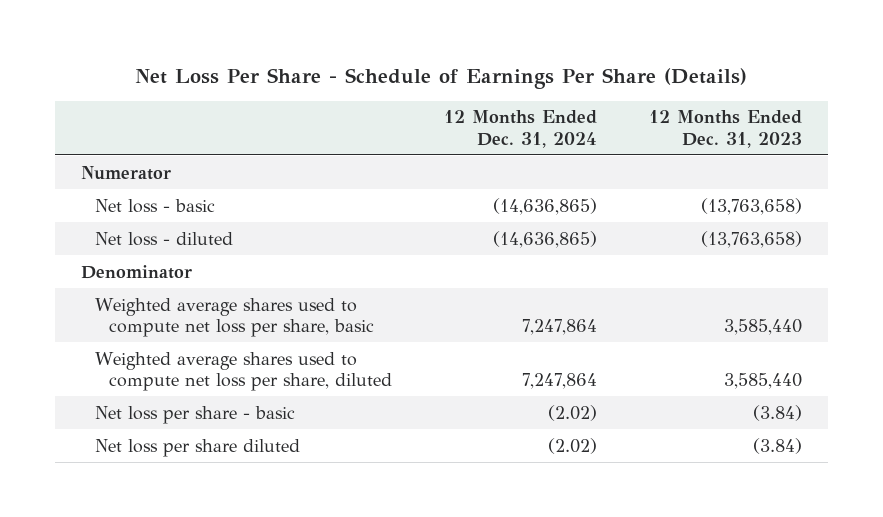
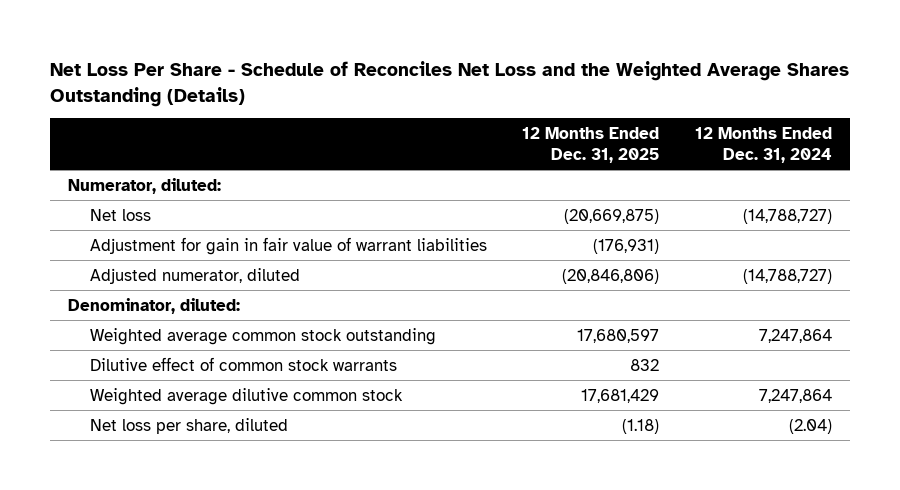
- Net Loss Per Share - Schedule of Earnings Per Share (Details)
+ Net Loss Per Share - Schedule of Reconciles Net Loss and the Weighted Average Shares Outstanding (Details)
- | 12 Months Ended Dec. 31, 2024 | 12 Months Ended Dec. 31, 2023
+ | 12 Months Ended Dec. 31, 2025 | 12 Months Ended Dec. 31, 2024
- Numerator
- Net loss - basic | (14,636,865) | (13,763,658)
- Net loss - diluted | (14,636,865) | (13,763,658)
- Denominator
- Weighted average shares used to compute net loss per share, basic | 7,247,864 | 3,585,440
- Weighted average shares used to compute net loss per share, diluted | 7,247,864 | 3,585,440
- Net loss per share - basic | (2.02) | (3.84)
- Net loss per share diluted | (2.02) | (3.84)
+ Numerator, diluted:
+ Net loss | (20,669,875) | (14,788,727)
+ Adjustment for gain in fair value of warrant liabilities | (176,931) |
+ Adjusted numerator, diluted | (20,846,806) | (14,788,727)
+ Denominator, diluted:
+ Weighted average common stock outstanding | 17,680,597 | 7,247,864
+ Dilutive effect of common stock warrants | 832 |
+ Weighted average dilutive common stock | 17,681,429 | 7,247,864
+ Net loss per share, diluted | (1.18) | (2.04)

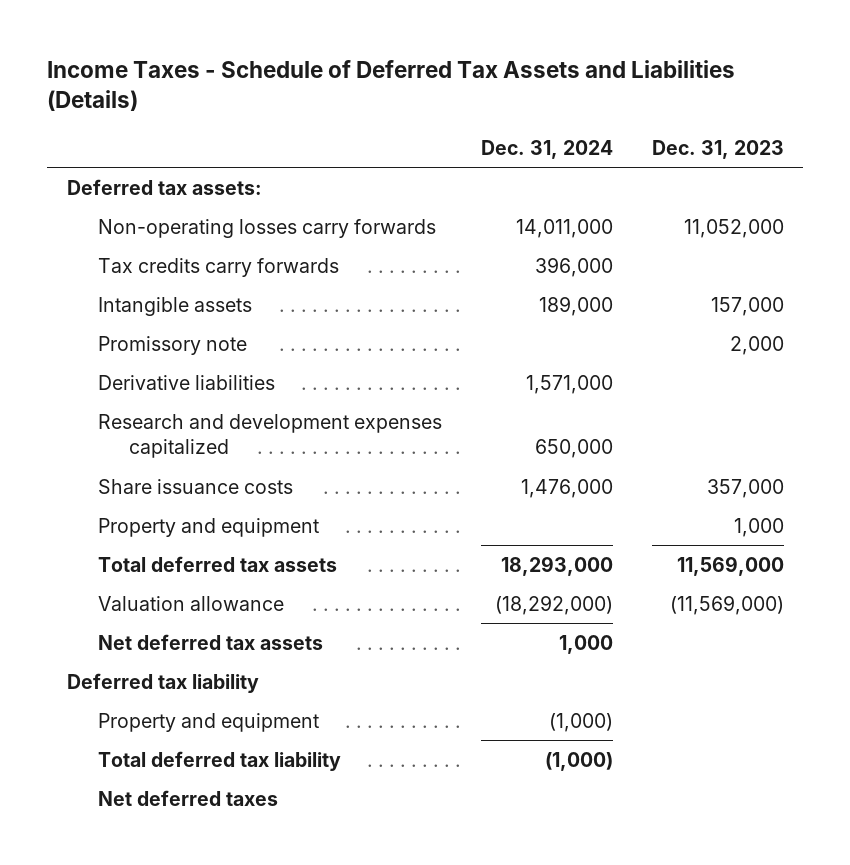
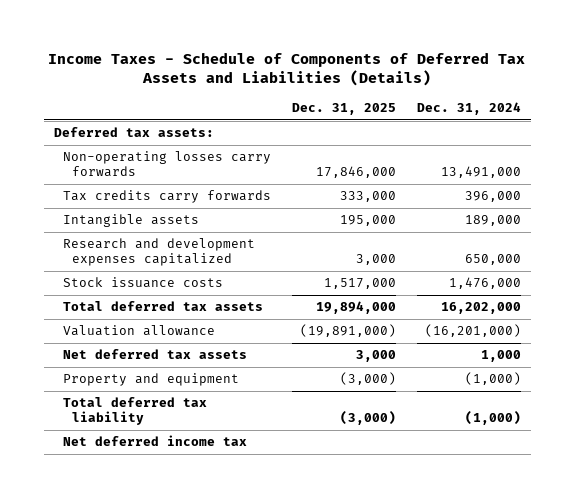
- Income Taxes - Schedule of Deferred Tax Assets and Liabilities (Details)
+ Income Taxes - Schedule of Components of Deferred Tax Assets and Liabilities (Details)
- | Dec. 31, 2024 | Dec. 31, 2023
+ | Dec. 31, 2025 | Dec. 31, 2024
- Non-operating losses carry forwards | 14,011,000 | 11,052,000
+ Non-operating losses carry forwards | 17,846,000 | 13,491,000
- Promissory note | | 2,000
- Derivative liabilities | 1,571,000 |
- Share issuance costs | 1,476,000 | 357,000
- Property and equipment | | 1,000
- Total deferred tax assets | 18,293,000 | 11,569,000
- Valuation allowance | (18,292,000) | (11,569,000)
+ Stock issuance costs | 1,517,000 | 1,476,000
+ Total deferred tax assets | 19,894,000 | 16,202,000
+ Valuation allowance | (19,891,000) | (16,201,000)
- Deferred tax liability
- Net deferred taxes
+ Net deferred income tax

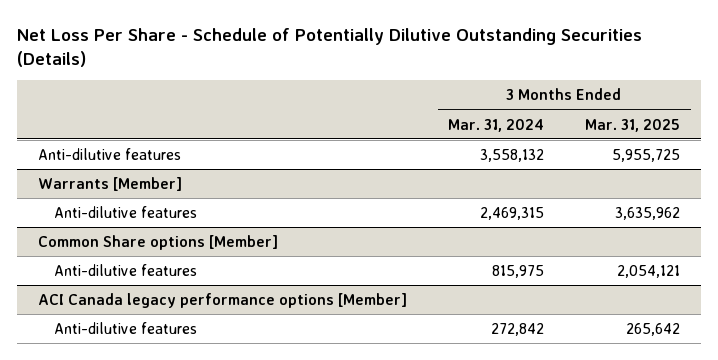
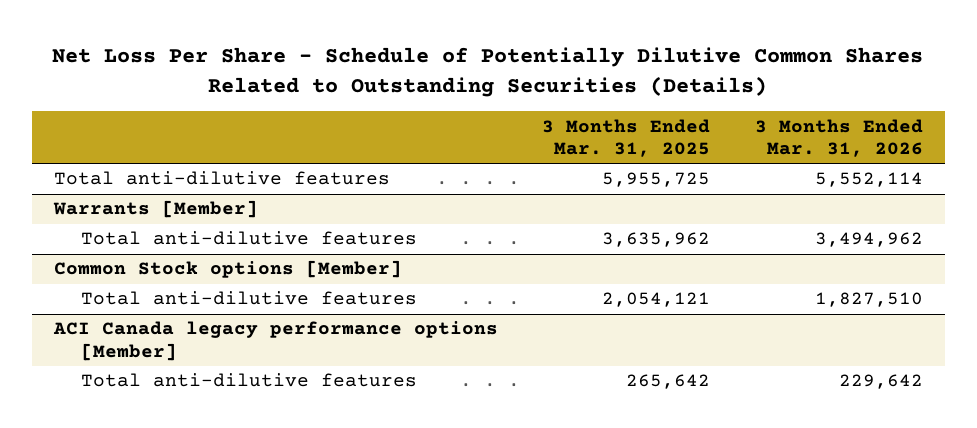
- Net Loss Per Share - Schedule of Potentially Dilutive Outstanding Securities (Details)
+ Net Loss Per Share - Schedule of Potentially Dilutive Common Shares Related to Outstanding Securities (Details)
- | 3 Months Ended Mar. 31, 2024 | 3 Months Ended Mar. 31, 2025
+ | 3 Months Ended Mar. 31, 2025 | 3 Months Ended Mar. 31, 2026
- Anti-dilutive features | 3,558,132 | 5,955,725
+ Total anti-dilutive features | 5,955,725 | 5,552,114
@ Warrants [Member]
- Anti-dilutive features | 2,469,315 | 3,635,962
- Common Share options [Member]
- Anti-dilutive features | 815,975 | 2,054,121
@ Warrants [Member]
+ Total anti-dilutive features | 3,635,962 | 3,494,962
+ Common Stock options [Member]
+ Total anti-dilutive features | 2,054,121 | 1,827,510
@ ACI Canada legacy performance options [Member]
- Anti-dilutive features | 272,842 | 265,642
+ Total anti-dilutive features | 265,642 | 229,642

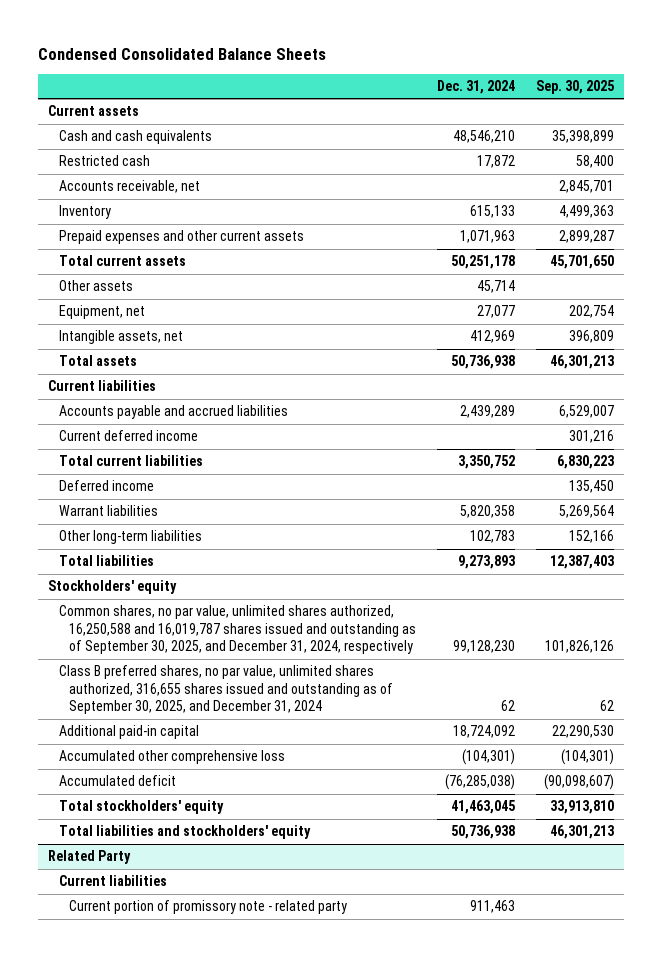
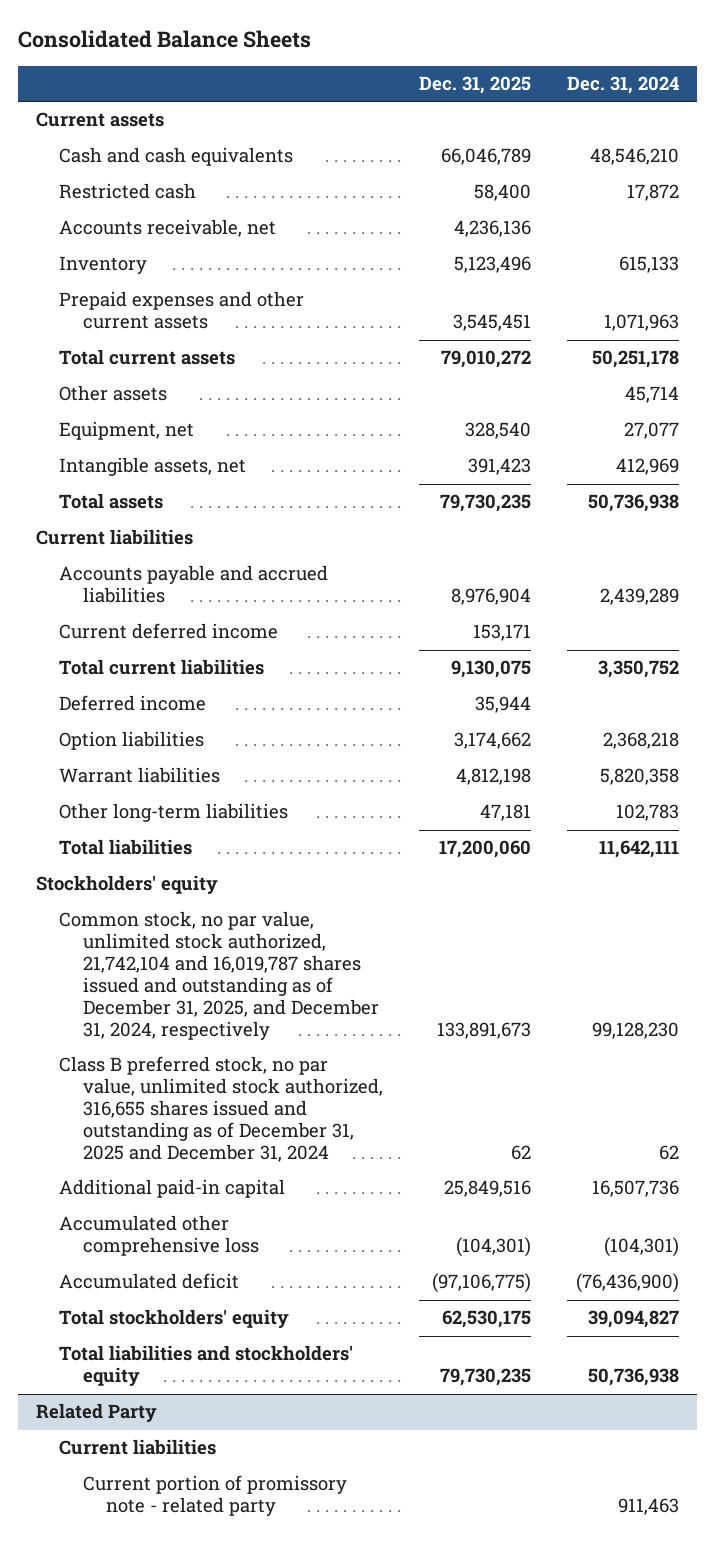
- Condensed Consolidated Balance Sheets
+ Consolidated Balance Sheets
- | Dec. 31, 2024 | Sep. 30, 2025
+ | Dec. 31, 2025 | Dec. 31, 2024
+ Option liabilities | 3,174,662 | 2,368,218
- Total liabilities | 9,273,893 | 12,387,403
+ Total liabilities | 17,200,060 | 11,642,111
- Common shares, no par value, unlimited shares authorized, 16,250,588 and 16,019,787 shares issued and outstanding as of September 30, 2025, and December 31, 2024, respectively | 99,128,230 | 101,826,126
- Class B preferred shares, no par value, unlimited shares authorized, 316,655 shares issued and outstanding as of September 30, 2025, and December 31, 2024 | 62 | 62
- Additional paid-in capital | 18,724,092 | 22,290,530
+ Common stock, no par value, unlimited stock authorized, 21,742,104 and 16,019,787 shares issued and outstanding as of December 31, 2025, and December 31, 2024, respectively | 133,891,673 | 99,128,230
+ Class B preferred stock, no par value, unlimited stock authorized, 316,655 shares issued and outstanding as of December 31, 2025 and December 31, 2024 | 62 | 62
+ Additional paid-in capital | 25,849,516 | 16,507,736
- Accumulated deficit | (76,285,038) | (90,098,607)
- Total stockholders' equity | 41,463,045 | 33,913,810
+ Accumulated deficit | (97,106,775) | (76,436,900)
+ Total stockholders' equity | 62,530,175 | 39,094,827

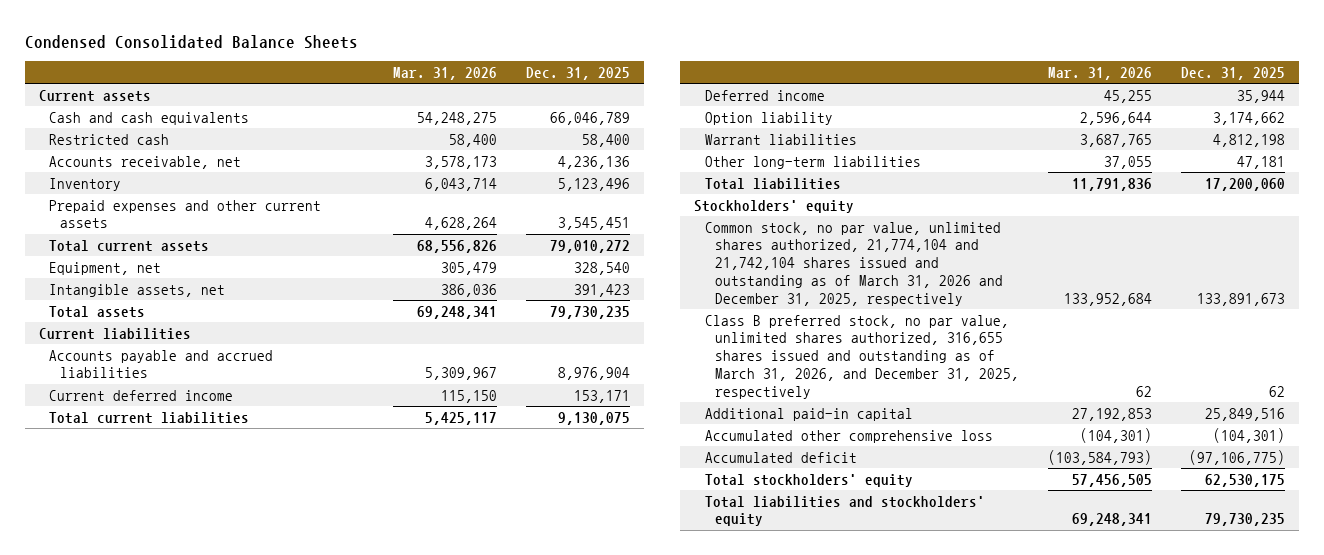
- Consolidated Balance Sheets
+ Condensed Consolidated Balance Sheets
- | Dec. 31, 2025 | Dec. 31, 2024
+ | Mar. 31, 2026 | Dec. 31, 2025
- Other assets | | 45,714
- Option liabilities | 3,174,662 | 2,368,218
+ Option liability | 2,596,644 | 3,174,662
- Common stock, no par value, unlimited stock authorized, 21,742,104 and 16,019,787 shares issued and outstanding as of December 31, 2025, and December 31, 2024, respectively | 133,891,673 | 99,128,230
- Class B preferred stock, no par value, unlimited stock authorized, 316,655 shares issued and outstanding as of December 31, 2025 and December 31, 2024 | 62 | 62
+ Common stock, no par value, unlimited shares authorized, 21,774,104 and 21,742,104 shares issued and outstanding as of March 31, 2026 and December 31, 2025, respectively | 133,952,684 | 133,891,673
+ Class B preferred stock, no par value, unlimited shares authorized, 316,655 shares issued and outstanding as of March 31, 2026, and December 31, 2025, respectively | 62 | 62
- Related Party
- Current liabilities
- Current portion of promissory note - related party | | 911,463

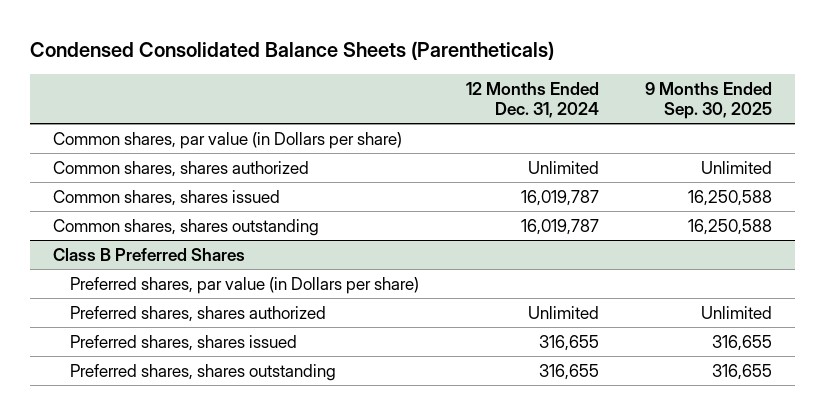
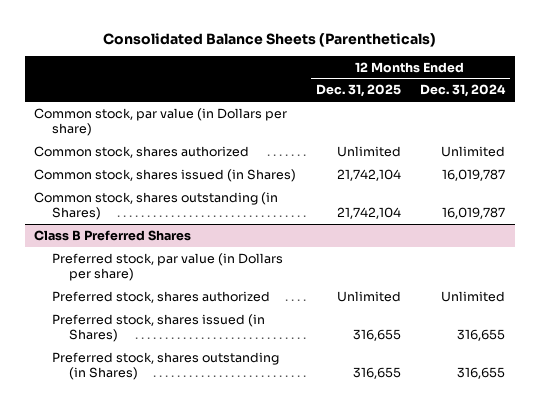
- Condensed Consolidated Balance Sheets (Parentheticals)
+ Consolidated Balance Sheets (Parentheticals)
- | 12 Months Ended Dec. 31, 2024 | 9 Months Ended Sep. 30, 2025
+ | 12 Months Ended Dec. 31, 2025 | 12 Months Ended Dec. 31, 2024
- Common shares, par value (in Dollars per share)
- Common shares, shares authorized | Unlimited | Unlimited
- Common shares, shares issued | 16,019,787 | 16,250,588
- Common shares, shares outstanding | 16,019,787 | 16,250,588
+ Common stock, par value (in Dollars per share)
+ Common stock, shares authorized | Unlimited | Unlimited
+ Common stock, shares issued (in Shares) | 21,742,104 | 16,019,787
+ Common stock, shares outstanding (in Shares) | 21,742,104 | 16,019,787
@ Class B Preferred Shares
- Preferred shares, par value (in Dollars per share)
- Preferred shares, shares authorized | Unlimited | Unlimited
- Preferred shares, shares issued | 316,655 | 316,655
- Preferred shares, shares outstanding | 316,655 | 316,655
+ Preferred stock, par value (in Dollars per share)
+ Preferred stock, shares authorized | Unlimited | Unlimited
+ Preferred stock, shares issued (in Shares) | 316,655 | 316,655
+ Preferred stock, shares outstanding (in Shares) | 316,655 | 316,655

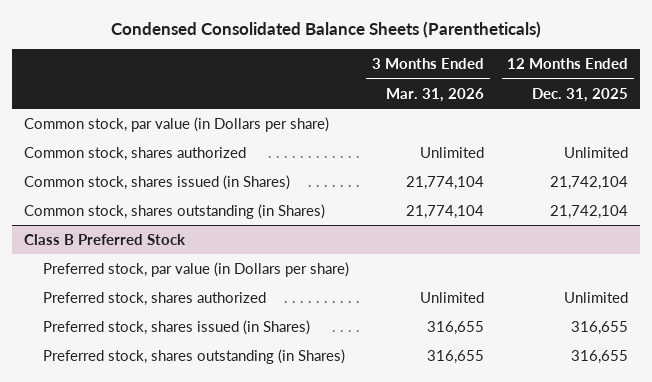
- Consolidated Balance Sheets (Parentheticals)
+ Condensed Consolidated Balance Sheets (Parentheticals)
- | 12 Months Ended Dec. 31, 2025 | 12 Months Ended Dec. 31, 2024
+ | 3 Months Ended Mar. 31, 2026 | 12 Months Ended Dec. 31, 2025
- Class B Preferred Shares
+ Class B Preferred Stock

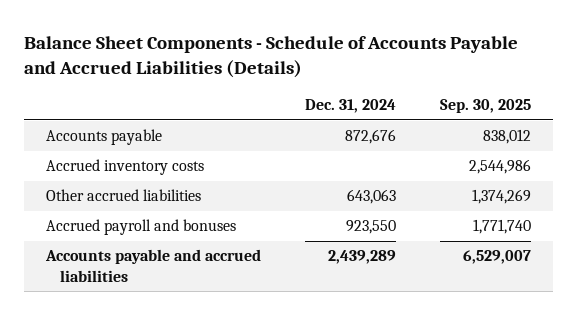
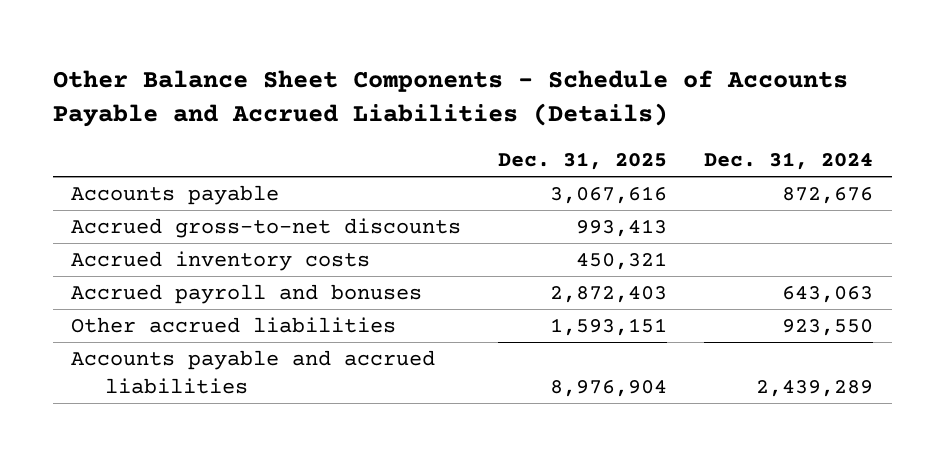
- Balance Sheet Components - Schedule of Accounts Payable and Accrued Liabilities (Details)
+ Other Balance Sheet Components - Schedule of Accounts Payable and Accrued Liabilities (Details)
- | Dec. 31, 2024 | Sep. 30, 2025
+ | Dec. 31, 2025 | Dec. 31, 2024
+ Accrued gross-to-net discounts | 993,413 |
- Other accrued liabilities | 643,063 | 1,374,269
- Accrued payroll and bonuses | 923,550 | 1,771,740
+ Accrued payroll and bonuses | 2,872,403 | 643,063
+ Other accrued liabilities | 1,593,151 | 923,550

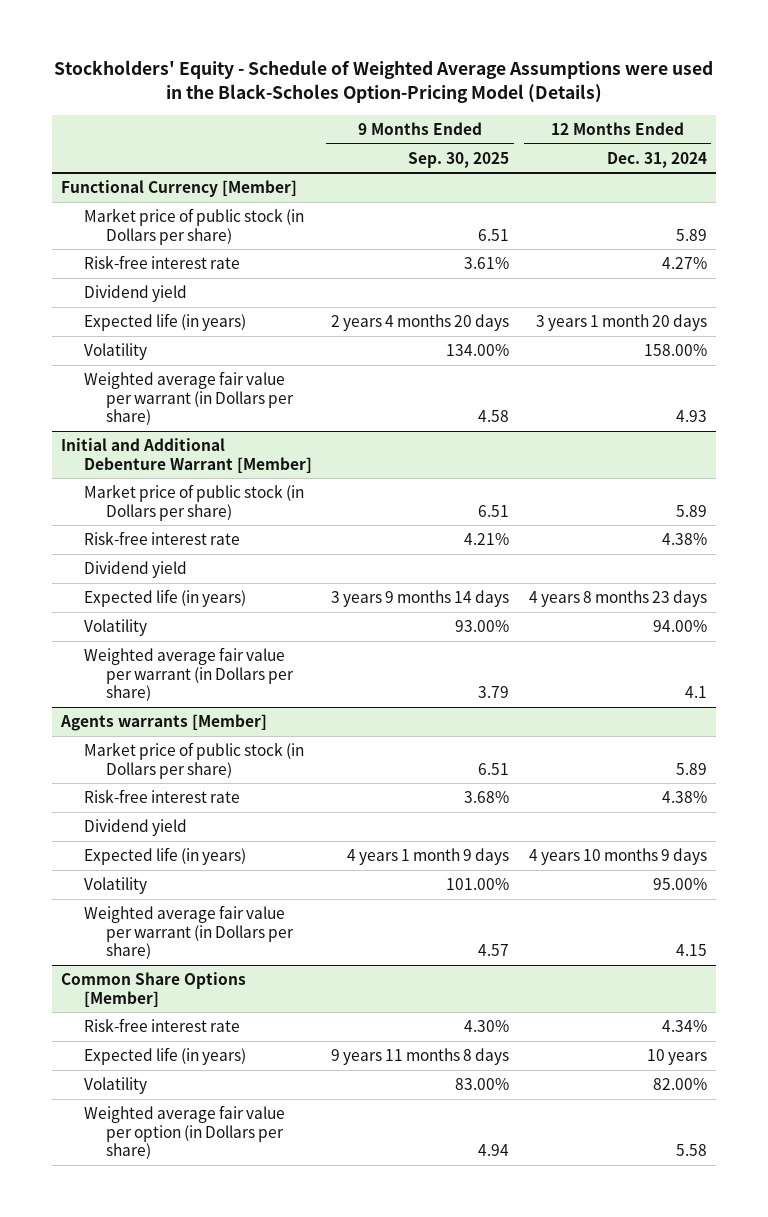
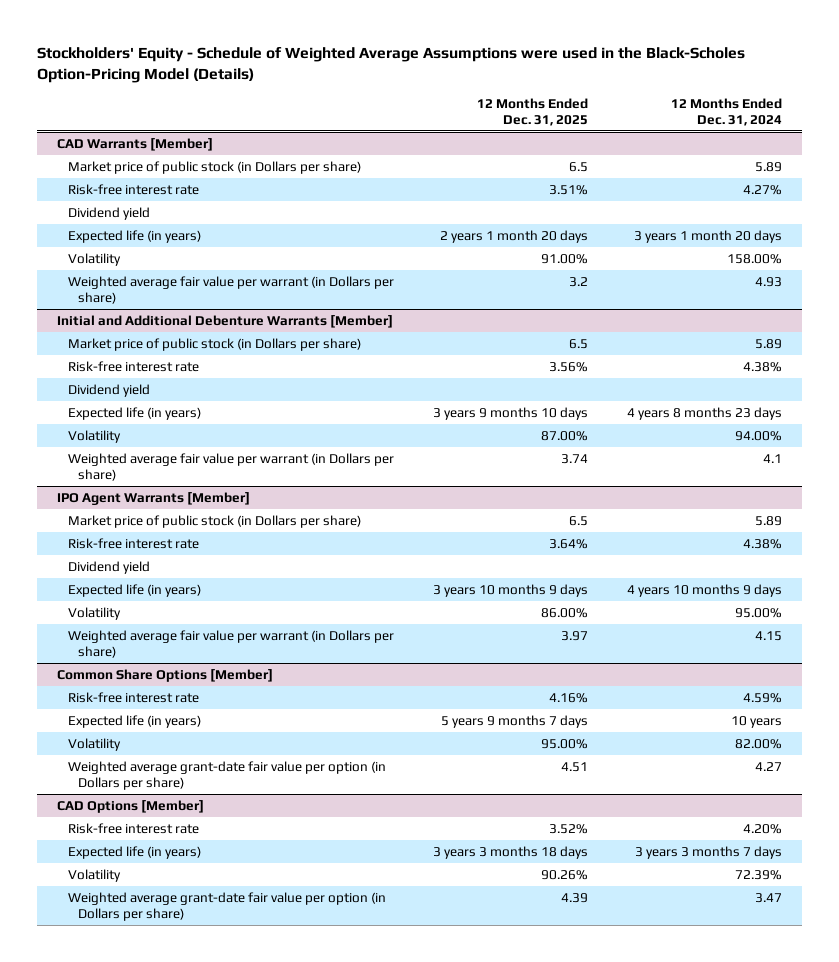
- | 9 Months Ended Sep. 30, 2025 | 12 Months Ended Dec. 31, 2024
+ | 12 Months Ended Dec. 31, 2025 | 12 Months Ended Dec. 31, 2024
- Functional Currency [Member]
+ CAD Warrants [Member]
- Initial and Additional Debenture Warrant [Member]
+ Initial and Additional Debenture Warrants [Member]
- Agents warrants [Member]
+ IPO Agent Warrants [Member]
@ Common Share Options [Member]
- Risk-free interest rate | 4.30% | 4.34%
+ Risk-free interest rate | 4.16% | 4.59%
- Weighted average fair value per option (in Dollars per share) | 4.94 | 5.58
+ Weighted average grant-date fair value per option (in Dollars per share) | 4.51 | 4.27
+ CAD Options [Member]
+ Risk-free interest rate | 3.52% | 4.20%
+ Expected life (in years) | 3 years 3 months 18 days | 3 years 3 months 7 days
+ Volatility | 90.26% | 72.39%
+ Weighted average grant-date fair value per option (in Dollars per share) | 4.39 | 3.47

